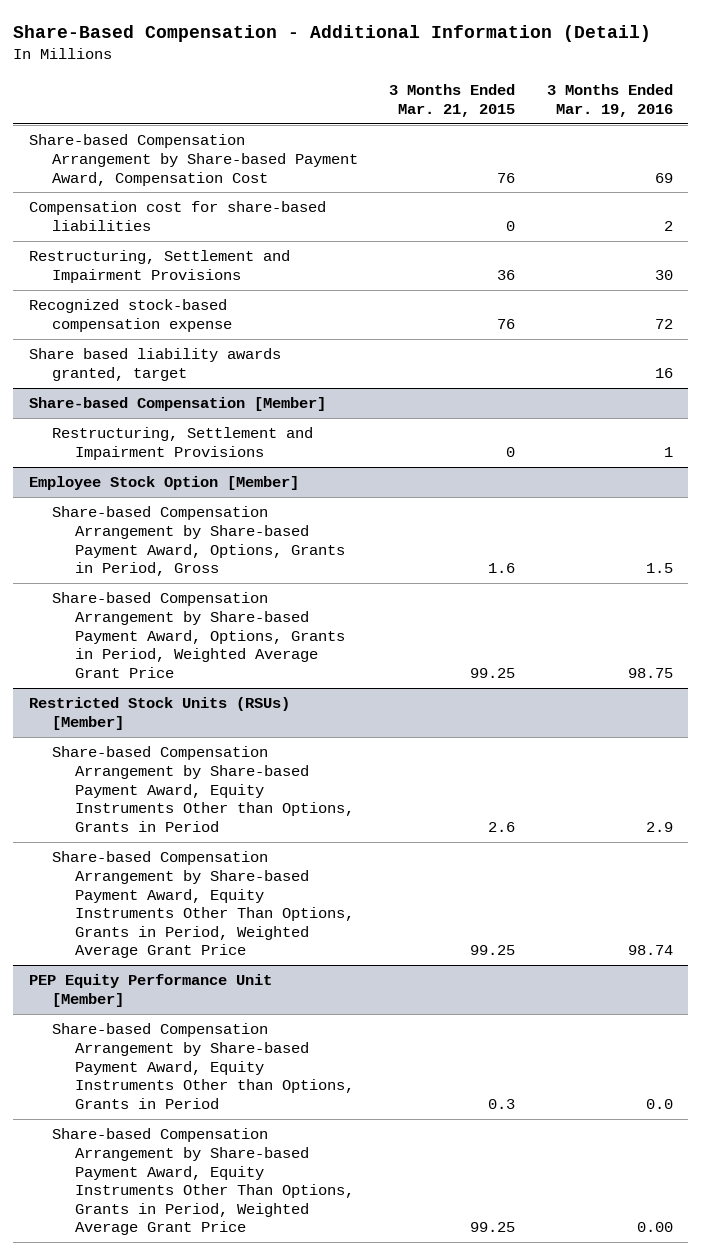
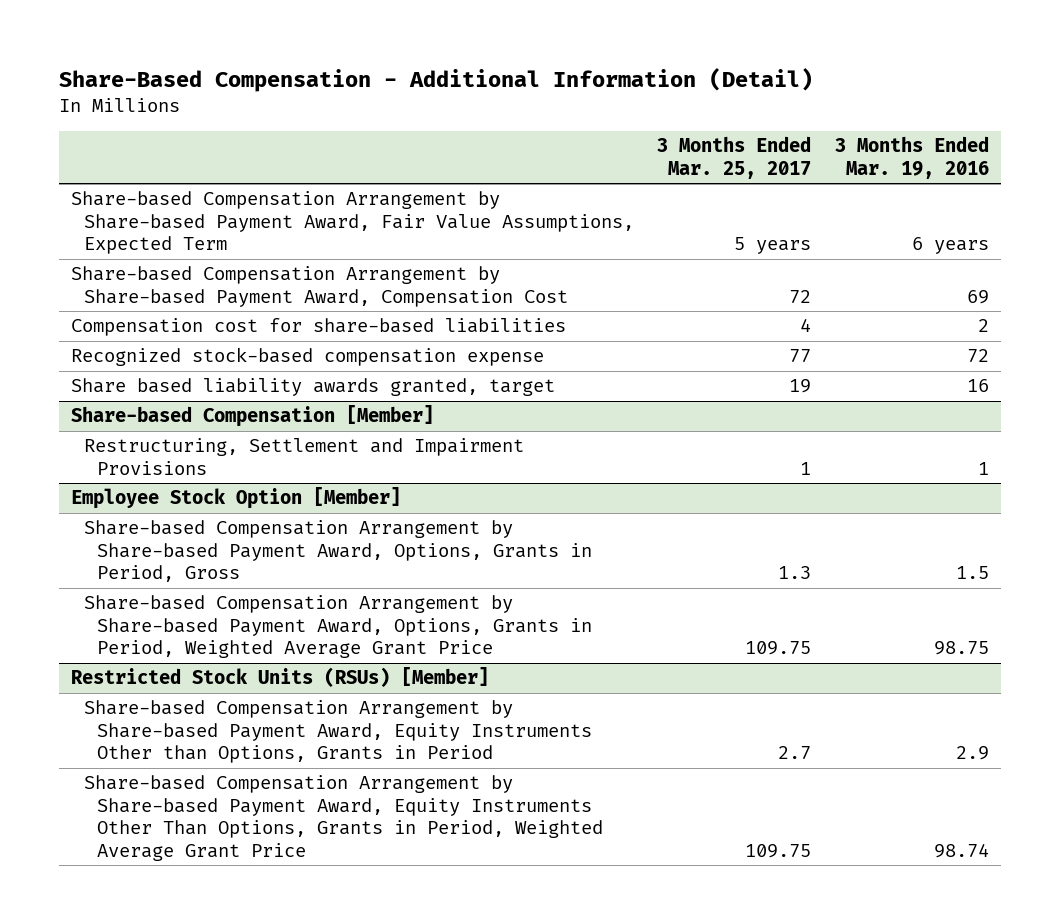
- | 3 Months Ended Mar. 21, 2015 | 3 Months Ended Mar. 19, 2016
+ | 3 Months Ended Mar. 25, 2017 | 3 Months Ended Mar. 19, 2016
+ Share-based Compensation Arrangement by Share-based Payment Award, Fair Value Assumptions, Expected Term | 5 years | 6 years
- Restructuring, Settlement and Impairment Provisions | 36 | 30
- PEP Equity Performance Unit [Member]
- Share-based Compensation Arrangement by Share-based Payment Award, Equity Instruments Other than Options, Grants in Period | 0.3 | 0.0
- Share-based Compensation Arrangement by Share-based Payment Award, Equity Instruments Other Than Options, Grants in Period, Weighted Average Grant Price | 99.25 | 0.00

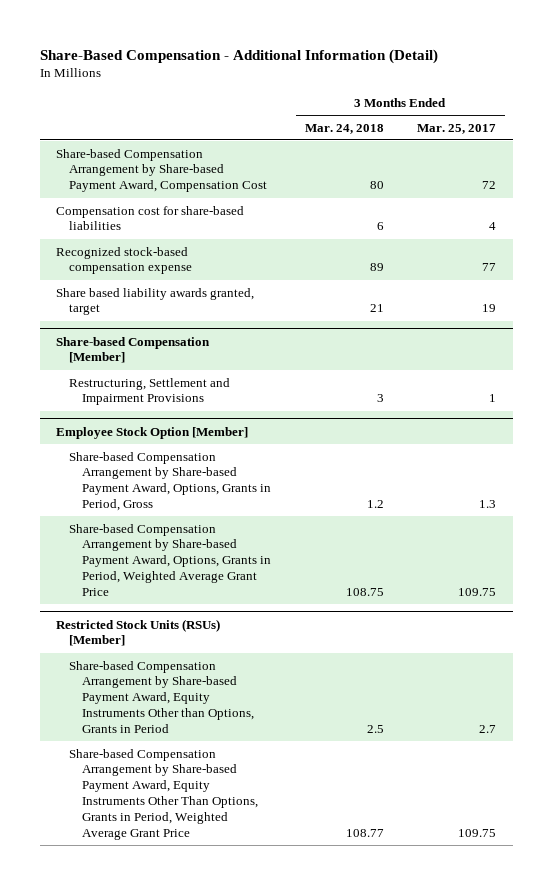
- | 3 Months Ended Mar. 25, 2017 | 3 Months Ended Mar. 19, 2016
+ | 3 Months Ended Mar. 24, 2018 | 3 Months Ended Mar. 25, 2017
- Share-based Compensation Arrangement by Share-based Payment Award, Fair Value Assumptions, Expected Term | 5 years | 6 years

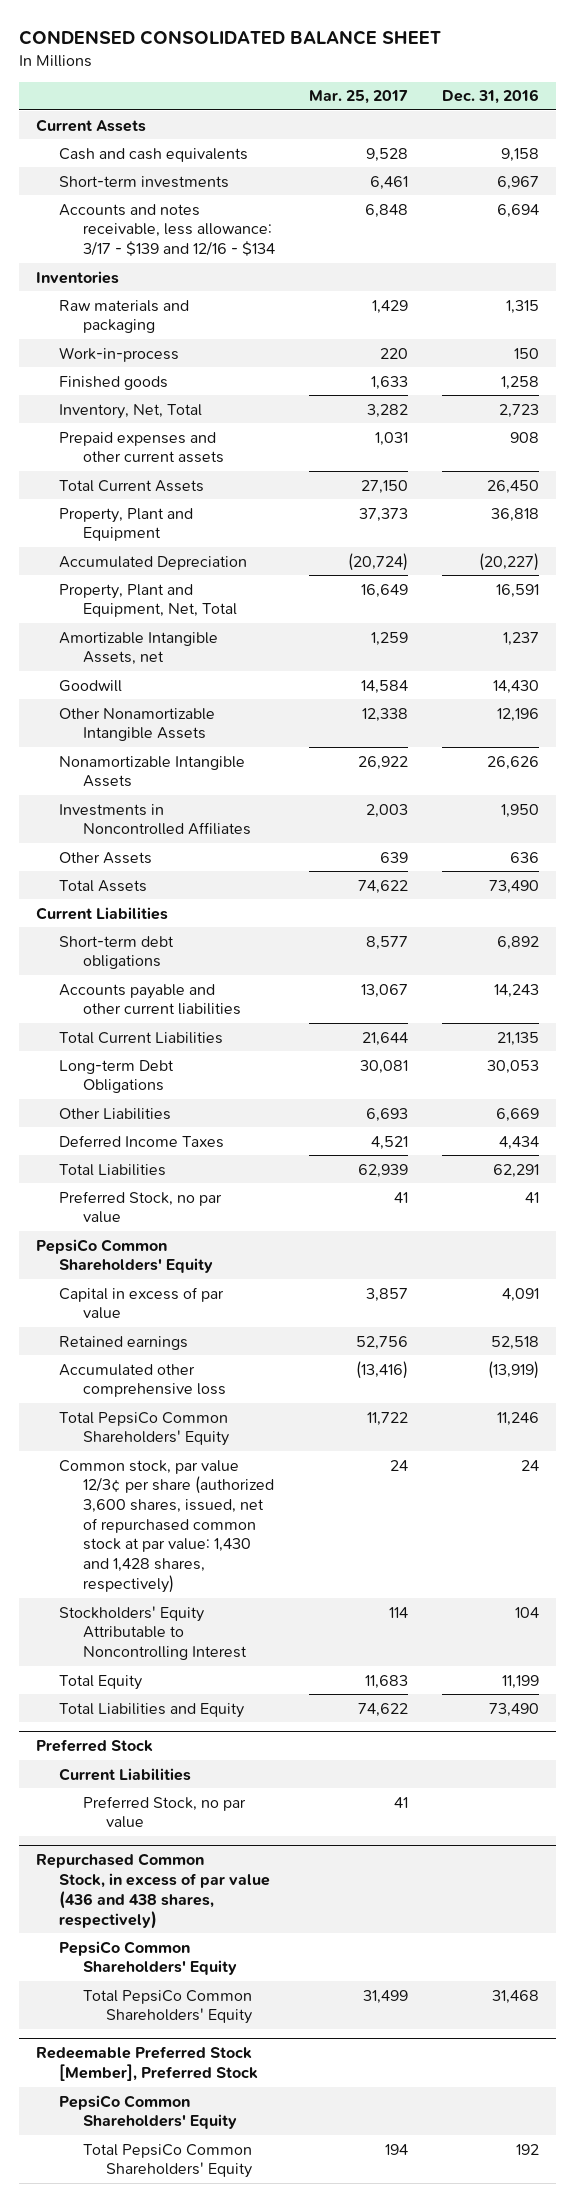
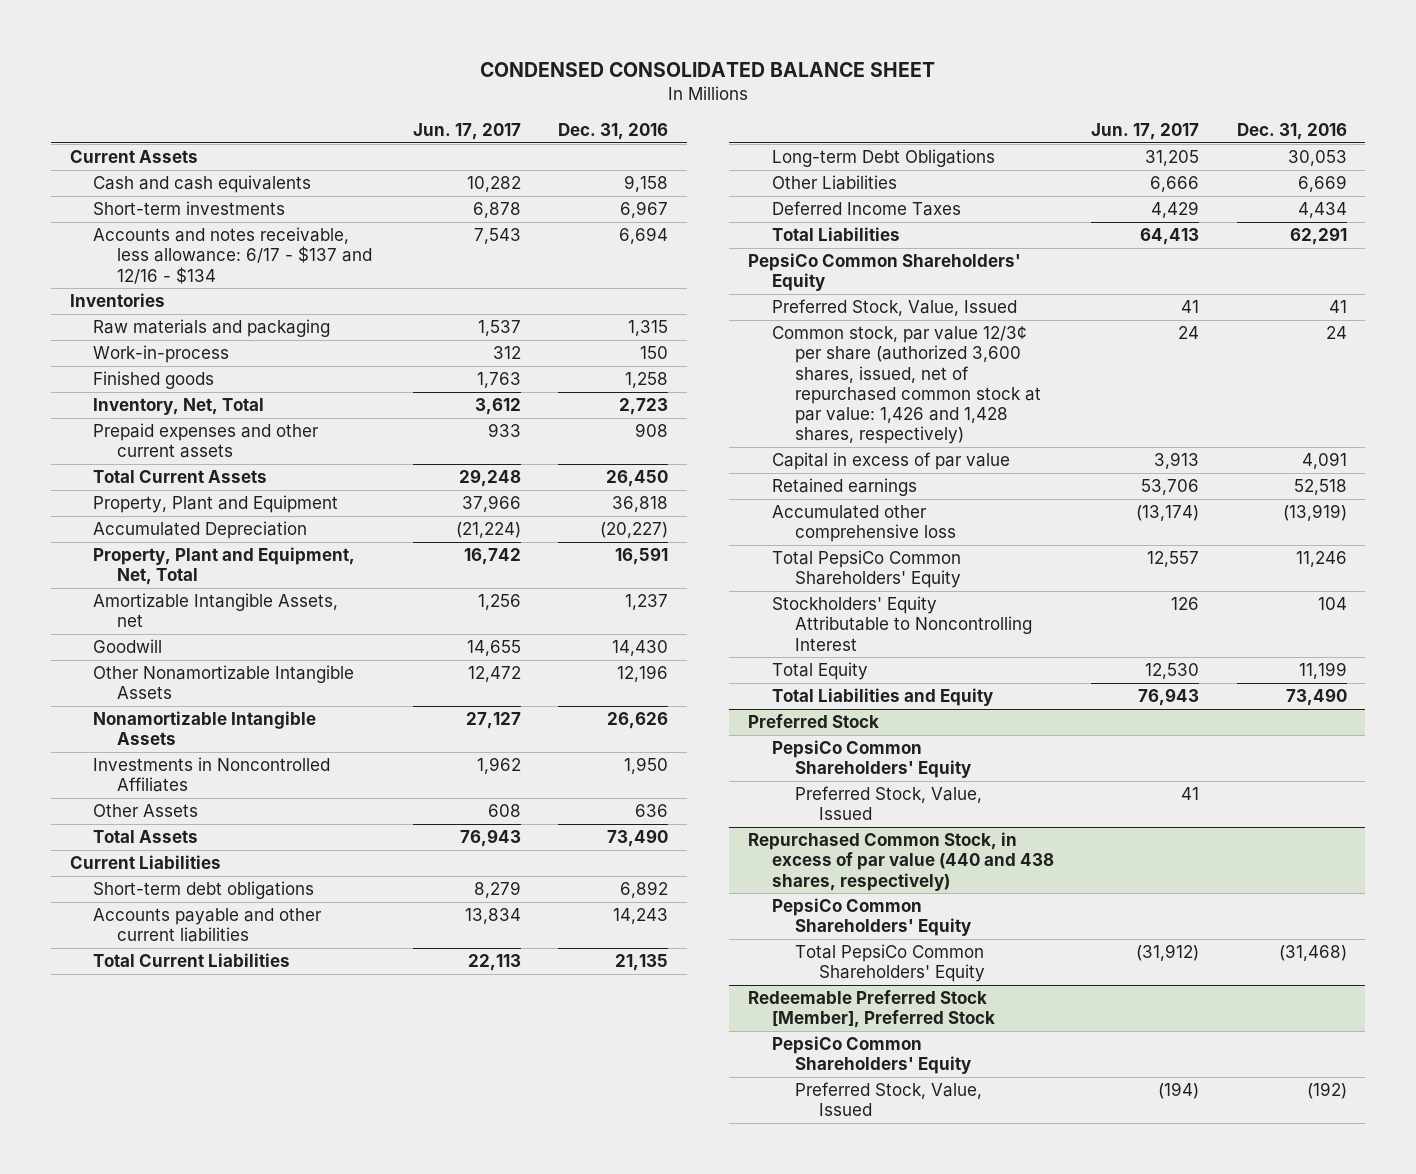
- | Mar. 25, 2017 | Dec. 31, 2016
+ | Jun. 17, 2017 | Dec. 31, 2016
- Accounts and notes receivable, less allowance: 3/17 - $139 and 12/16 - $134 | 6,848 | 6,694
+ Accounts and notes receivable, less allowance: 6/17 - $137 and 12/16 - $134 | 7,543 | 6,694
- Preferred Stock, no par value | 41 | 41
+ Preferred Stock, Value, Issued | 41 | 41
+ Common stock, par value 12/3¢ per share (authorized 3,600 shares, issued, net of repurchased common stock at par value: 1,426 and 1,428 shares, respectively) | 24 | 24
- Common stock, par value 12/3¢ per share (authorized 3,600 shares, issued, net of repurchased common stock at par value: 1,430 and 1,428 shares, respectively) | 24 | 24
@ Preferred Stock
- Current Liabilities
- Preferred Stock, no par value | 41 |
- Repurchased Common Stock, in excess of par value (436 and 438 shares, respectively)
- Total PepsiCo Common Shareholders' Equity | 31,499 | 31,468
@ Preferred Stock
+ Preferred Stock, Value, Issued | 41 |
+ Repurchased Common Stock, in excess of par value (440 and 438 shares, respectively)
+ PepsiCo Common Shareholders' Equity
+ Total PepsiCo Common Shareholders' Equity | (31,912) | (31,468)
@ Redeemable Preferred Stock [Member], Preferred Stock
- Total PepsiCo Common Shareholders' Equity | 194 | 192
+ Preferred Stock, Value, Issued | (194) | (192)

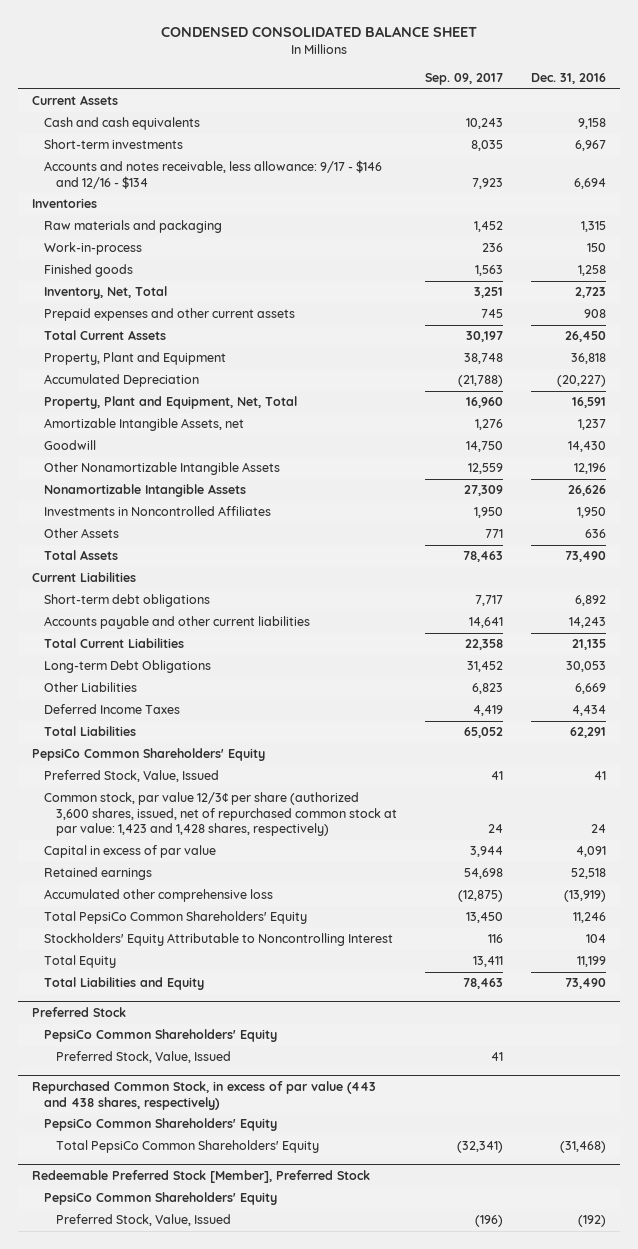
- | Jun. 17, 2017 | Dec. 31, 2016
+ | Sep. 09, 2017 | Dec. 31, 2016
- Accounts and notes receivable, less allowance: 6/17 - $137 and 12/16 - $134 | 7,543 | 6,694
+ Accounts and notes receivable, less allowance: 9/17 - $146 and 12/16 - $134 | 7,923 | 6,694
- Common stock, par value 12/3¢ per share (authorized 3,600 shares, issued, net of repurchased common stock at par value: 1,426 and 1,428 shares, respectively) | 24 | 24
+ Common stock, par value 12/3¢ per share (authorized 3,600 shares, issued, net of repurchased common stock at par value: 1,423 and 1,428 shares, respectively) | 24 | 24
- Repurchased Common Stock, in excess of par value (440 and 438 shares, respectively)
+ Repurchased Common Stock, in excess of par value (443 and 438 shares, respectively)

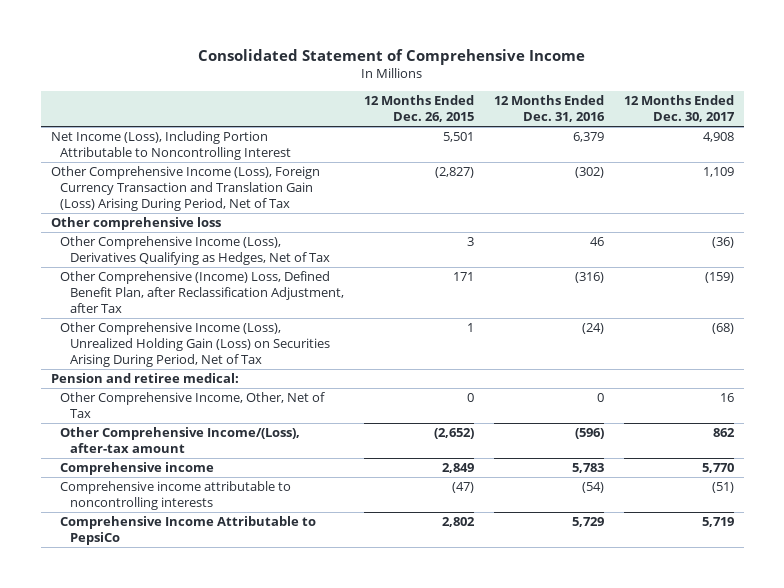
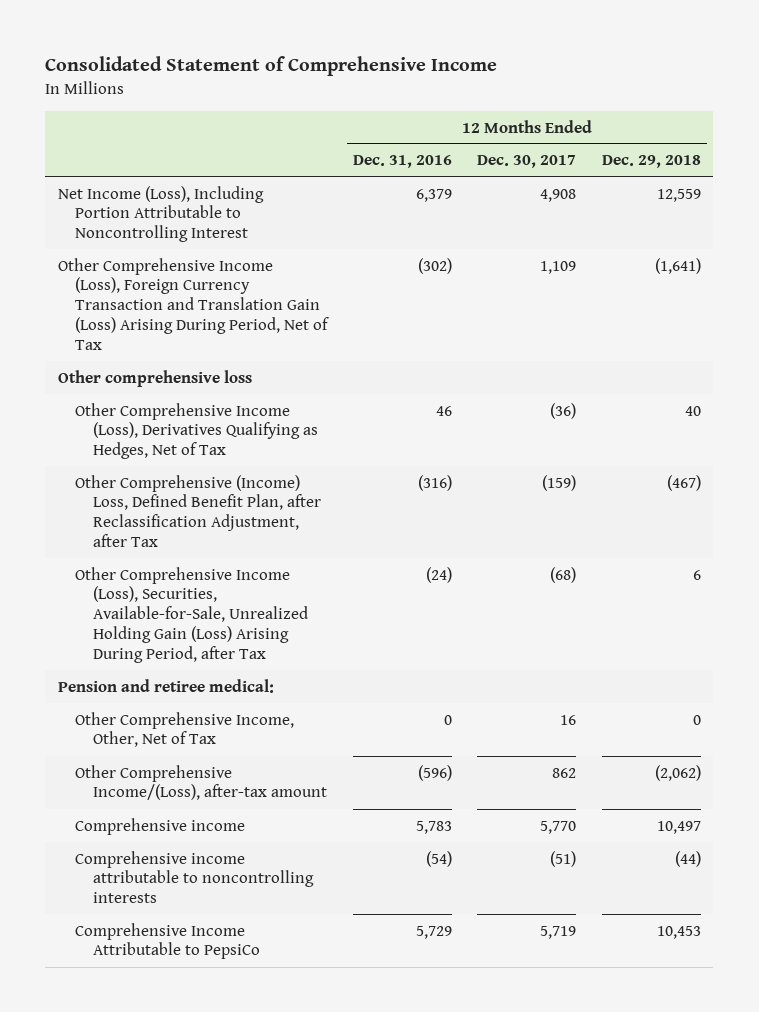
- | 12 Months Ended Dec. 26, 2015 | 12 Months Ended Dec. 31, 2016 | 12 Months Ended Dec. 30, 2017
+ | 12 Months Ended Dec. 31, 2016 | 12 Months Ended Dec. 30, 2017 | 12 Months Ended Dec. 29, 2018
- Other Comprehensive Income (Loss), Unrealized Holding Gain (Loss) on Securities Arising During Period, Net of Tax | 1 | (24) | (68)
+ Other Comprehensive Income (Loss), Securities, Available-for-Sale, Unrealized Holding Gain (Loss) Arising During Period, after Tax | (24) | (68) | 6

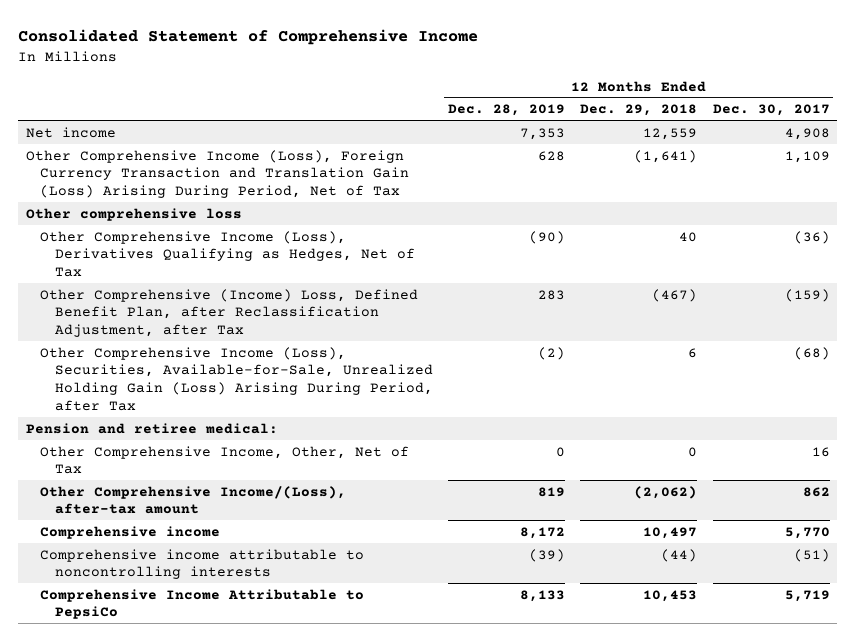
- | 12 Months Ended Dec. 31, 2016 | 12 Months Ended Dec. 30, 2017 | 12 Months Ended Dec. 29, 2018
+ | 12 Months Ended Dec. 28, 2019 | 12 Months Ended Dec. 29, 2018 | 12 Months Ended Dec. 30, 2017
- Net Income (Loss), Including Portion Attributable to Noncontrolling Interest | 6,379 | 4,908 | 12,559
+ Net income | 7,353 | 12,559 | 4,908

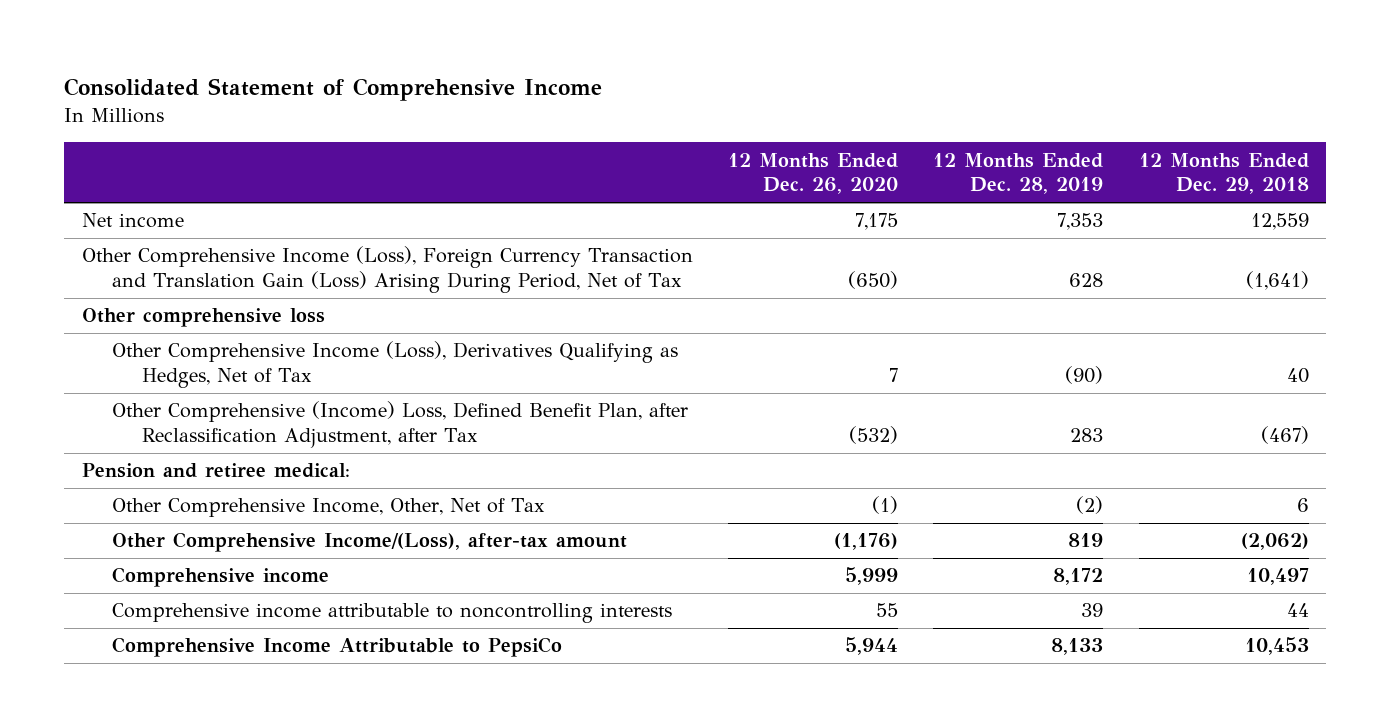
- | 12 Months Ended Dec. 28, 2019 | 12 Months Ended Dec. 29, 2018 | 12 Months Ended Dec. 30, 2017
+ | 12 Months Ended Dec. 26, 2020 | 12 Months Ended Dec. 28, 2019 | 12 Months Ended Dec. 29, 2018
- Other Comprehensive Income (Loss), Securities, Available-for-Sale, Unrealized Holding Gain (Loss) Arising During Period, after Tax | (2) | 6 | (68)
- Other Comprehensive Income, Other, Net of Tax | 0 | 0 | 16
+ Other Comprehensive Income, Other, Net of Tax | (1) | (2) | 6
- Comprehensive income attributable to noncontrolling interests | (39) | (44) | (51)
+ Comprehensive income attributable to noncontrolling interests | 55 | 39 | 44

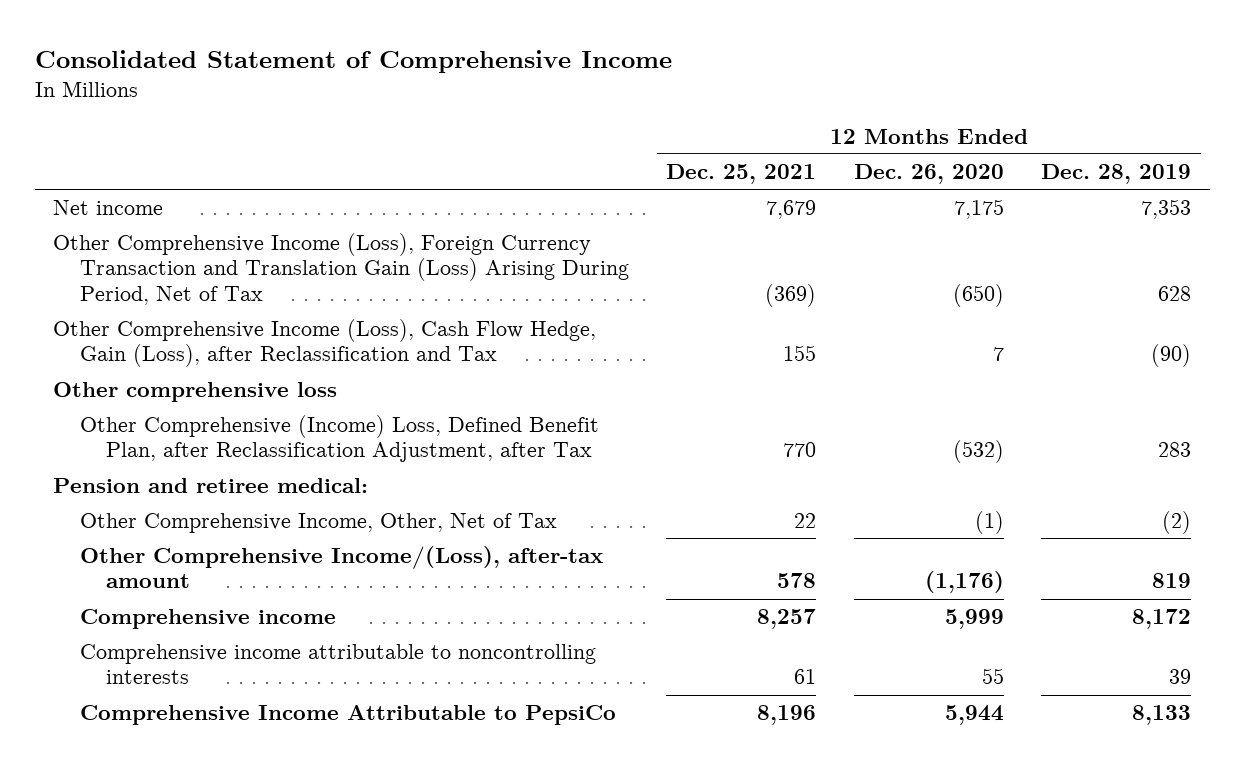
- | 12 Months Ended Dec. 26, 2020 | 12 Months Ended Dec. 28, 2019 | 12 Months Ended Dec. 29, 2018
+ | 12 Months Ended Dec. 25, 2021 | 12 Months Ended Dec. 26, 2020 | 12 Months Ended Dec. 28, 2019
+ Other Comprehensive Income (Loss), Cash Flow Hedge, Gain (Loss), after Reclassification and Tax | 155 | 7 | (90)
- Other Comprehensive Income (Loss), Derivatives Qualifying as Hedges, Net of Tax | 7 | (90) | 40

